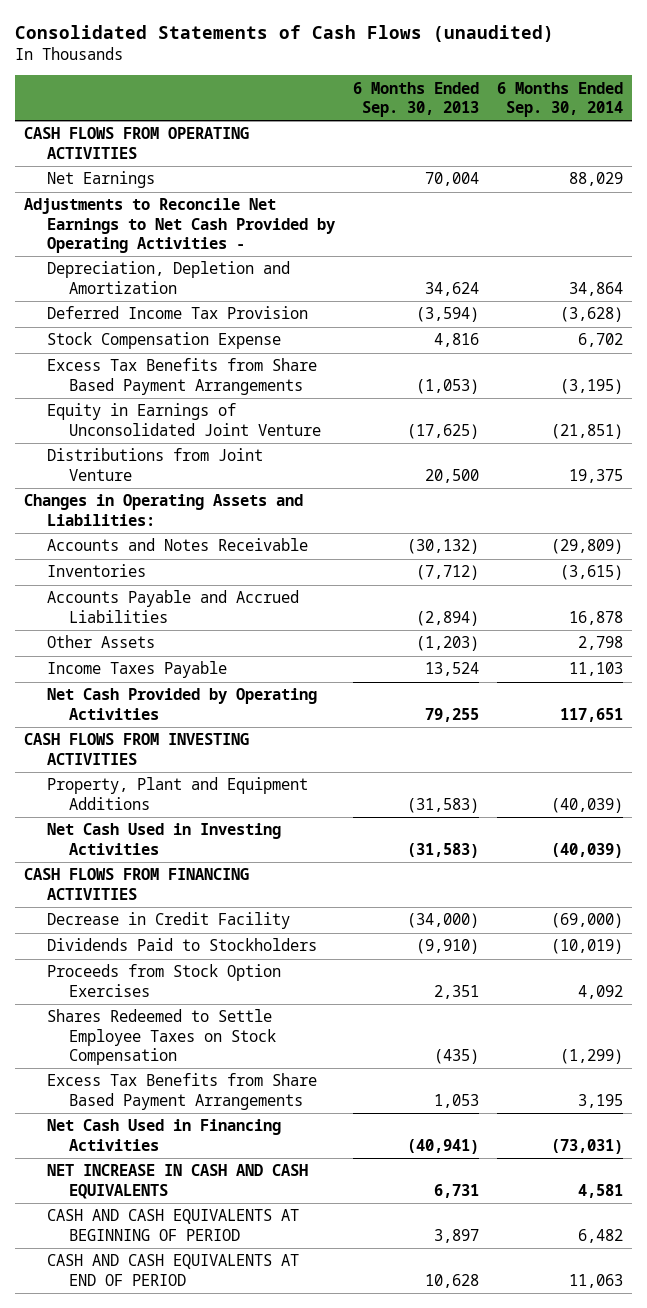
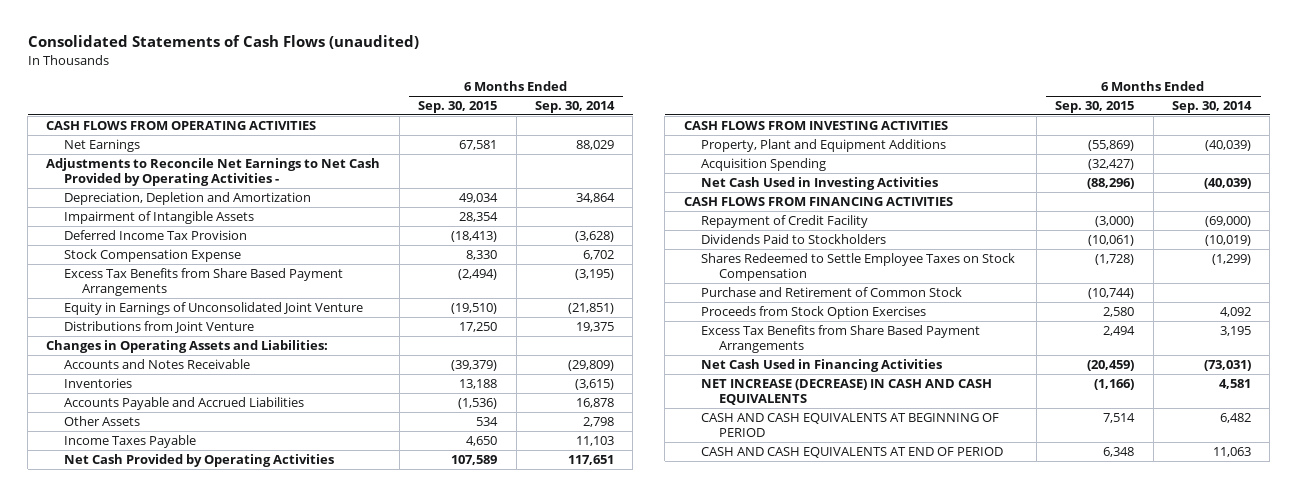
- | 6 Months Ended Sep. 30, 2013 | 6 Months Ended Sep. 30, 2014
+ | 6 Months Ended Sep. 30, 2015 | 6 Months Ended Sep. 30, 2014
+ Impairment of Intangible Assets | 28,354 |
+ Acquisition Spending | (32,427) |
- Decrease in Credit Facility | (34,000) | (69,000)
+ Repayment of Credit Facility | (3,000) | (69,000)
+ Purchase and Retirement of Common Stock | (10,744) |
moved down: Proceeds from Stock Option Exercises | 2,580 | 4,092
- NET INCREASE IN CASH AND CASH EQUIVALENTS | 6,731 | 4,581
+ NET INCREASE (DECREASE) IN CASH AND CASH EQUIVALENTS | (1,166) | 4,581

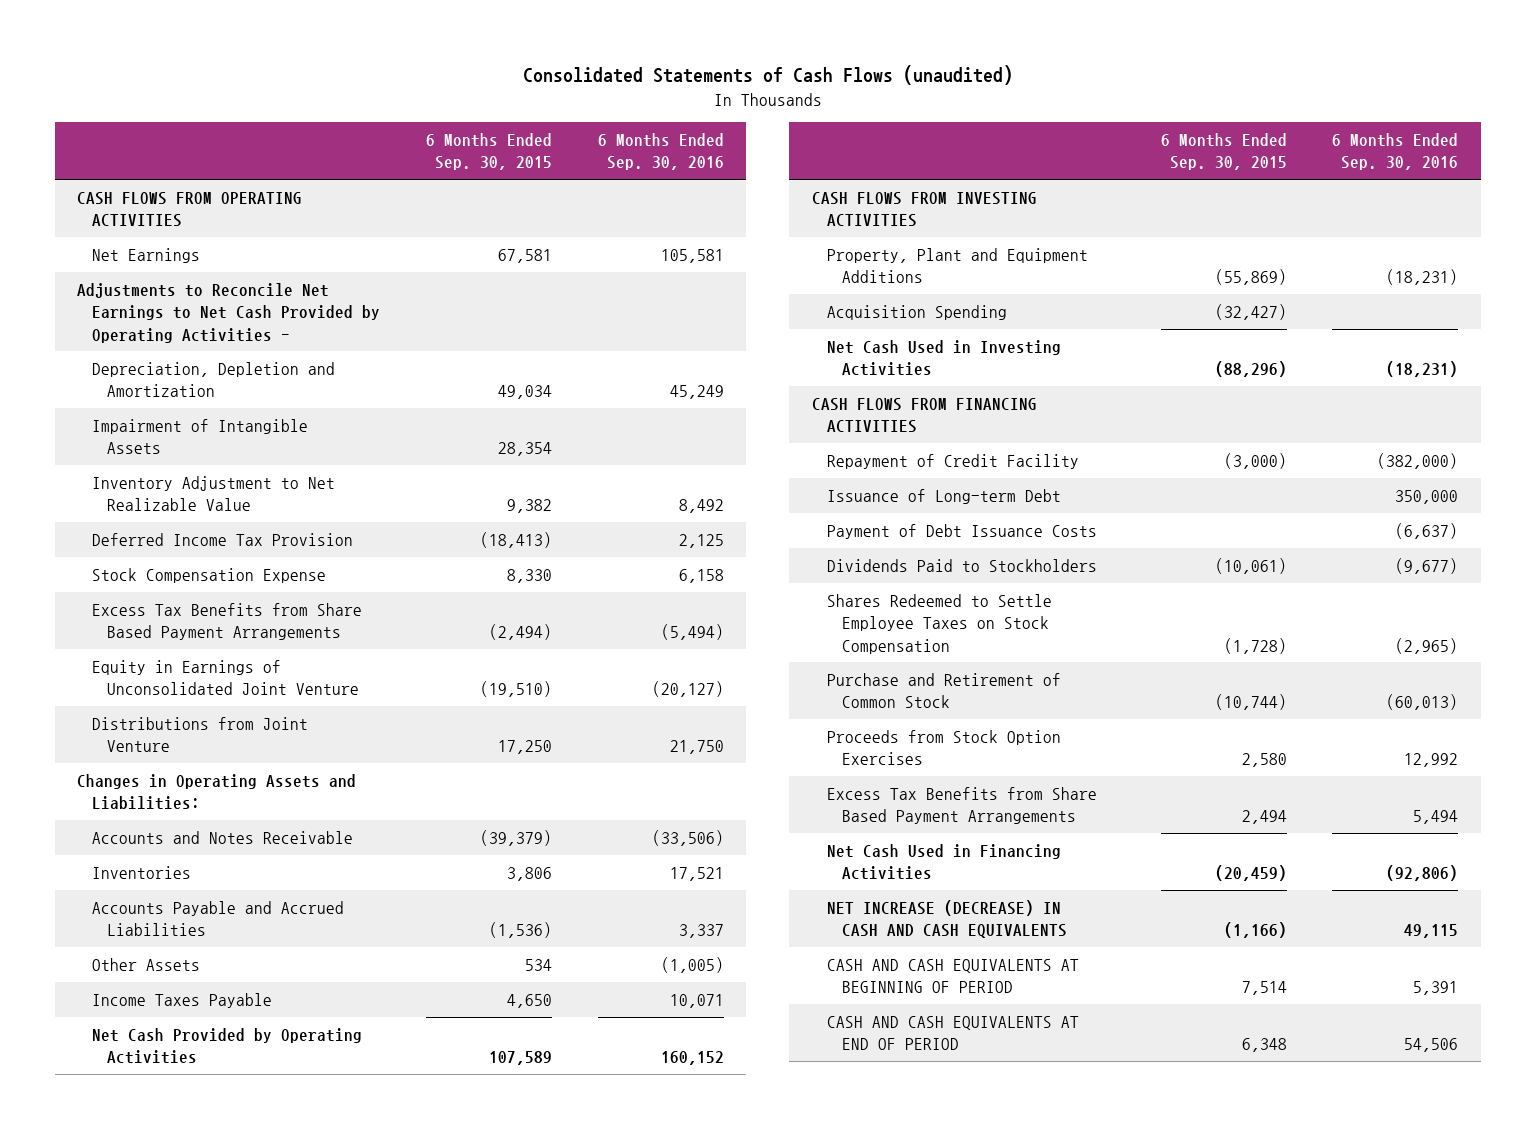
- | 6 Months Ended Sep. 30, 2015 | 6 Months Ended Sep. 30, 2014
+ | 6 Months Ended Sep. 30, 2015 | 6 Months Ended Sep. 30, 2016
+ Inventory Adjustment to Net Realizable Value | 9,382 | 8,492
- Inventories | 13,188 | (3,615)
+ Inventories | 3,806 | 17,521
+ Issuance of Long-term Debt | | 350,000
+ Payment of Debt Issuance Costs | | (6,637)

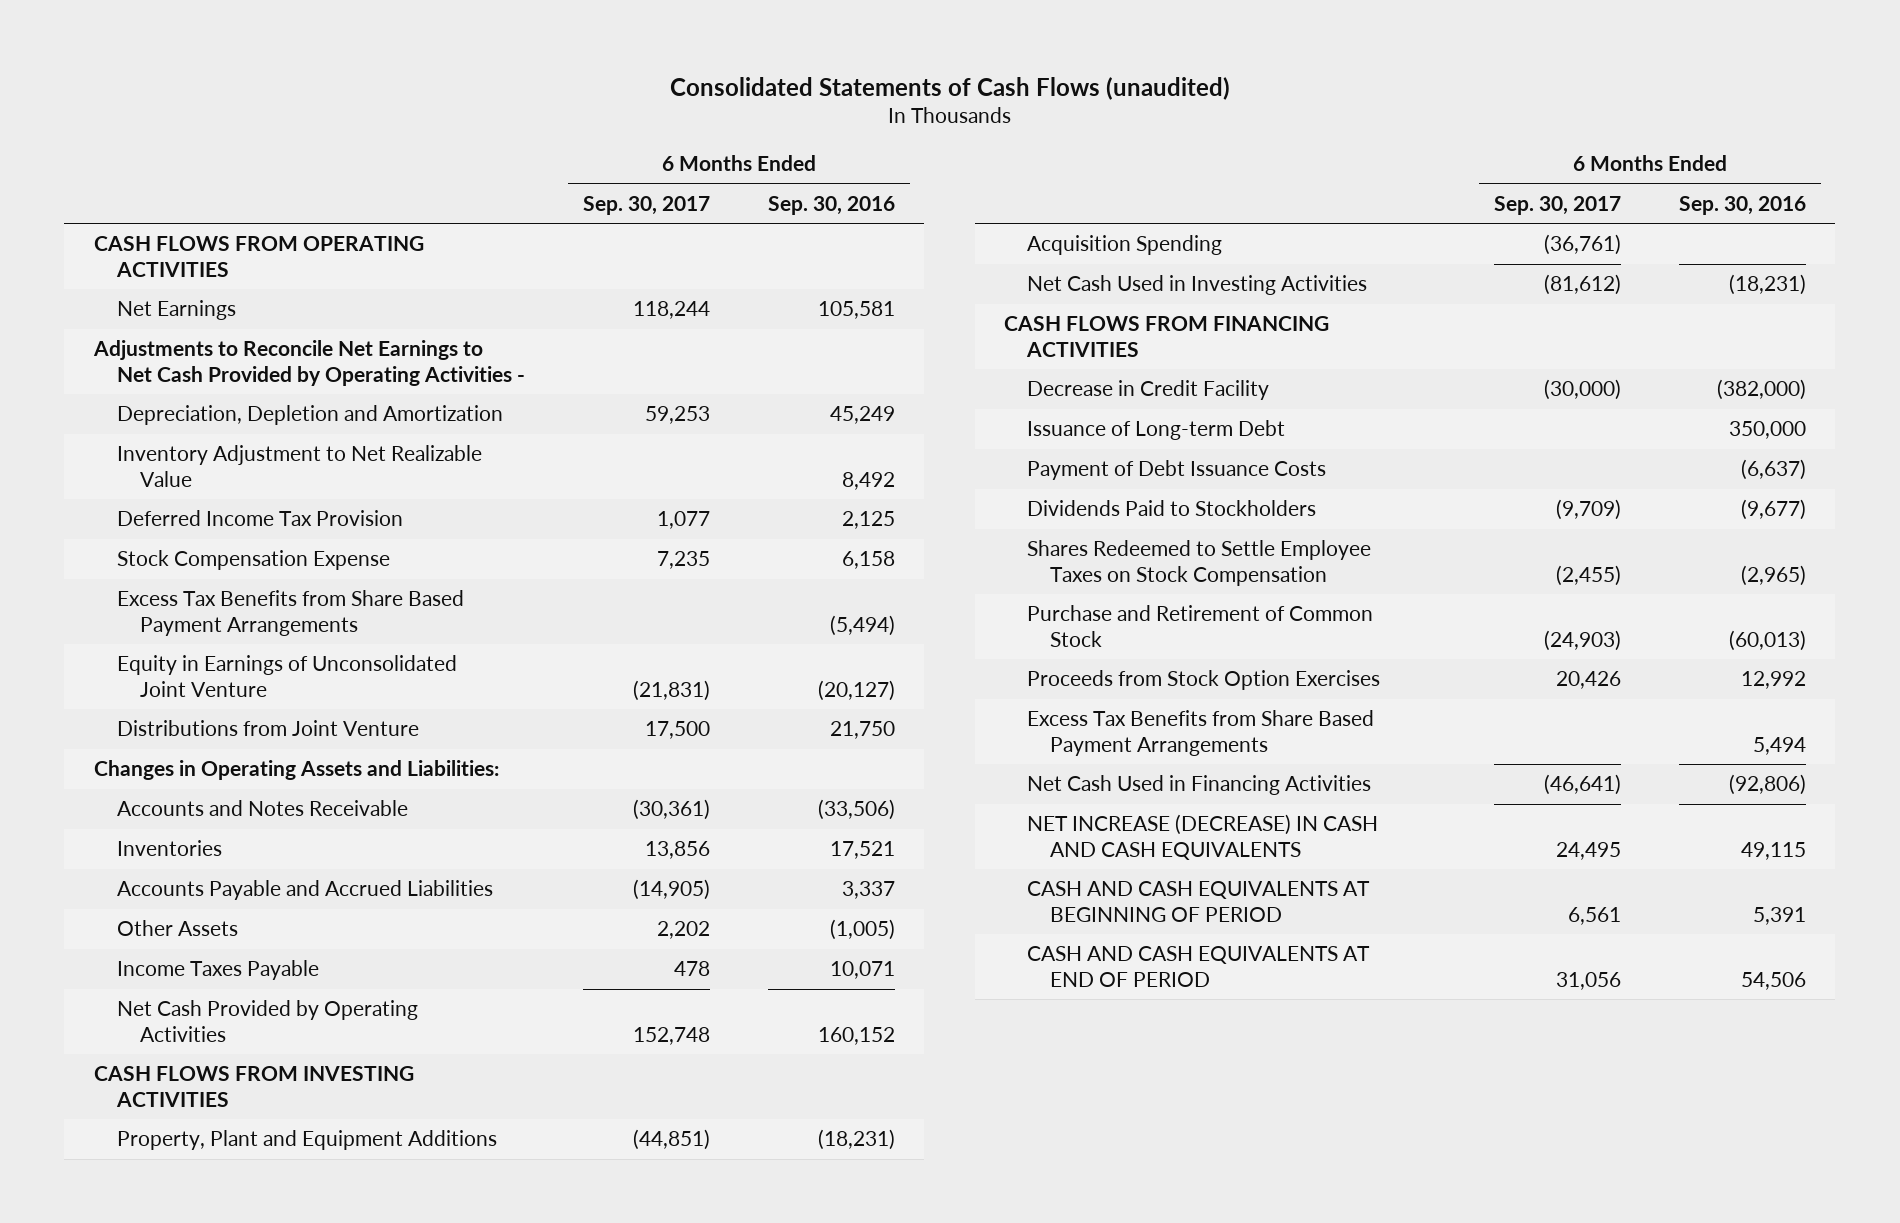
- | 6 Months Ended Sep. 30, 2015 | 6 Months Ended Sep. 30, 2016
+ | 6 Months Ended Sep. 30, 2017 | 6 Months Ended Sep. 30, 2016
- Impairment of Intangible Assets | 28,354 |
- Repayment of Credit Facility | (3,000) | (382,000)
+ Decrease in Credit Facility | (30,000) | (382,000)

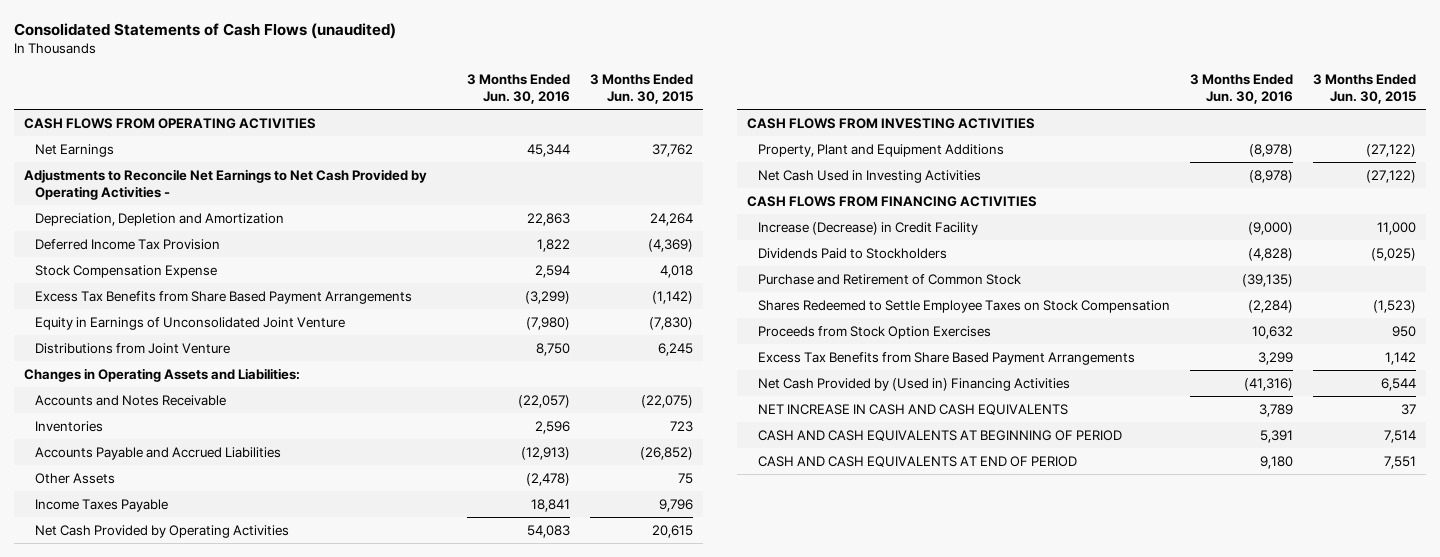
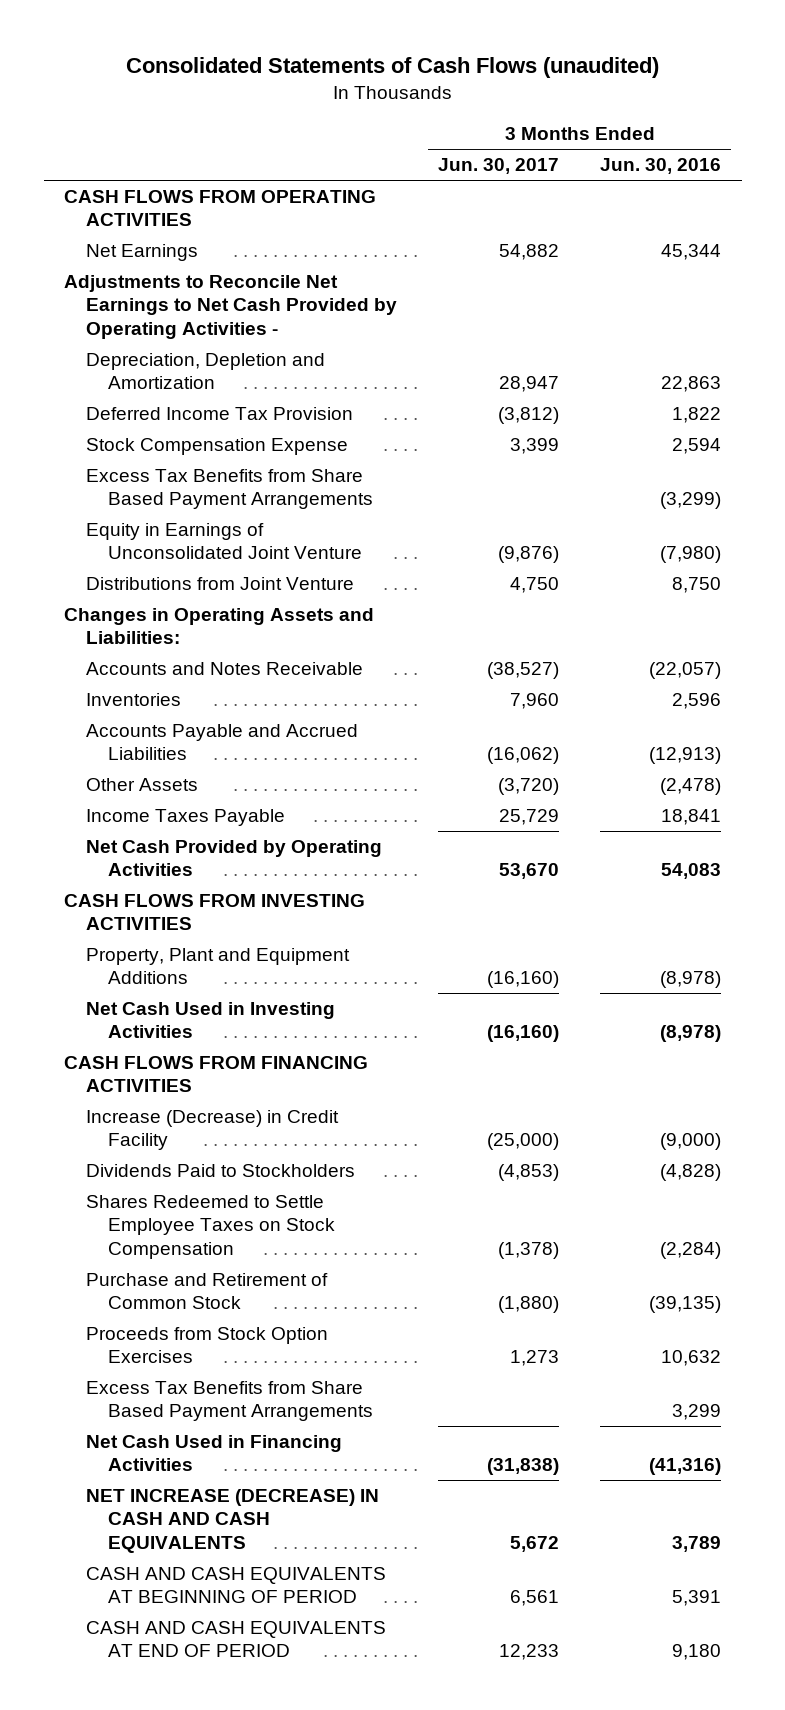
- | 3 Months Ended Jun. 30, 2016 | 3 Months Ended Jun. 30, 2015
+ | 3 Months Ended Jun. 30, 2017 | 3 Months Ended Jun. 30, 2016
moved down: Purchase and Retirement of Common Stock | (1,880) | (39,135)
- Net Cash Provided by (Used in) Financing Activities | (41,316) | 6,544
- NET INCREASE IN CASH AND CASH EQUIVALENTS | 3,789 | 37
+ Net Cash Used in Financing Activities | (31,838) | (41,316)
+ NET INCREASE (DECREASE) IN CASH AND CASH EQUIVALENTS | 5,672 | 3,789

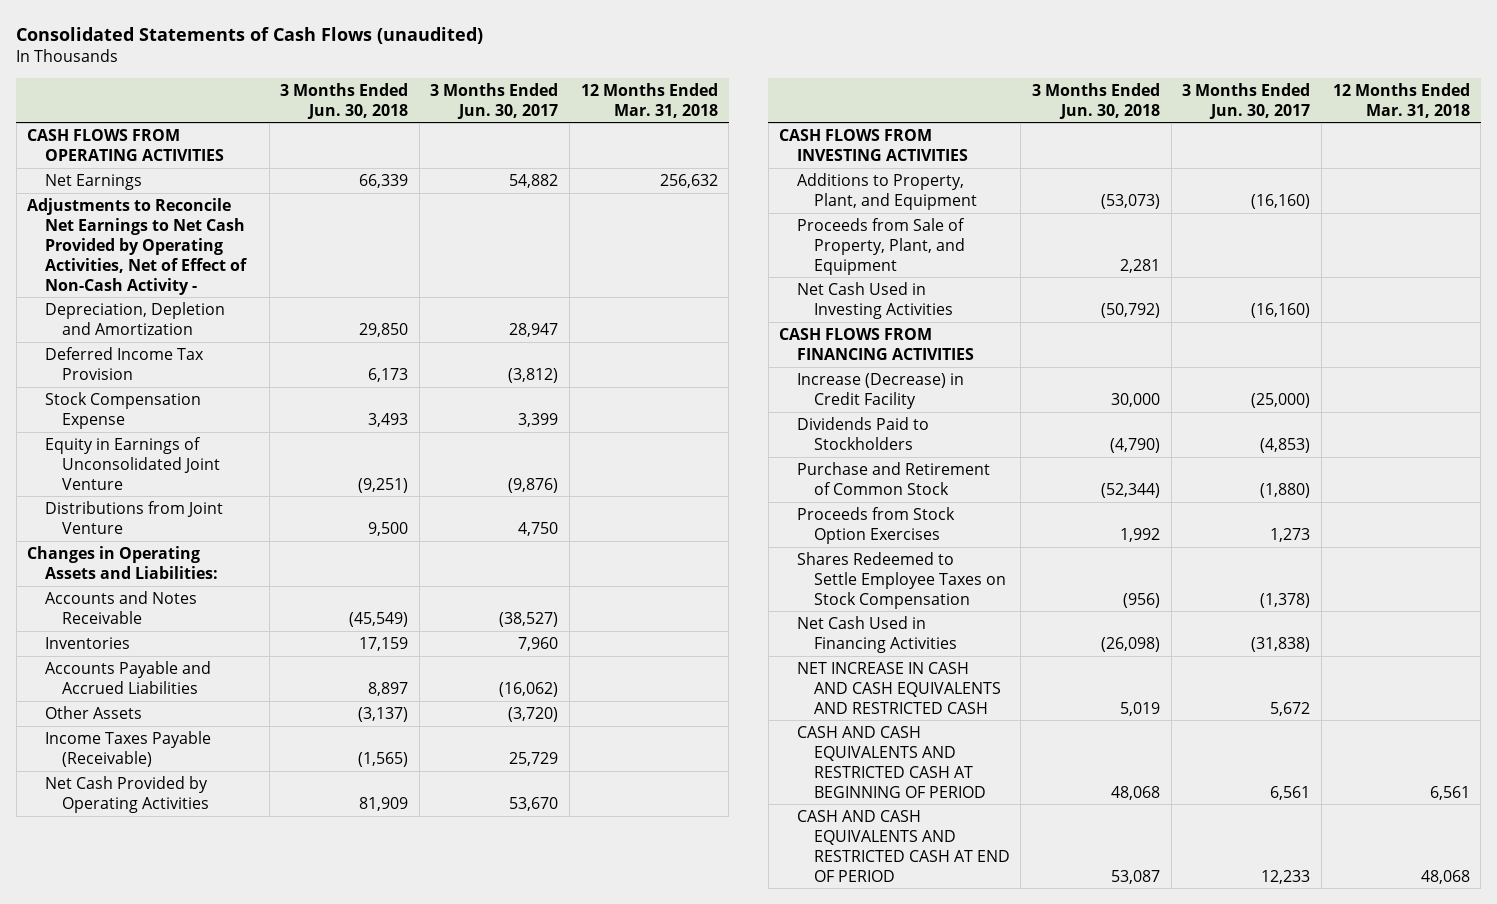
- | 3 Months Ended Jun. 30, 2017 | 3 Months Ended Jun. 30, 2016
+ | 3 Months Ended Jun. 30, 2018 | 3 Months Ended Jun. 30, 2017 | 12 Months Ended Mar. 31, 2018
- Adjustments to Reconcile Net Earnings to Net Cash Provided by Operating Activities -
+ Adjustments to Reconcile Net Earnings to Net Cash Provided by Operating Activities, Net of Effect of Non-Cash Activity -
- Excess Tax Benefits from Share Based Payment Arrangements | | (3,299)
- Income Taxes Payable | 25,729 | 18,841
+ Income Taxes Payable (Receivable) | (1,565) | 25,729 |
- Property, Plant and Equipment Additions | (16,160) | (8,978)
+ Additions to Property, Plant, and Equipment | (53,073) | (16,160) |
+ Proceeds from Sale of Property, Plant, and Equipment | 2,281 | |
- Excess Tax Benefits from Share Based Payment Arrangements | | 3,299
moved down: Shares Redeemed to Settle Employee Taxes on Stock Compensation | (956) | (1,378) |
- NET INCREASE (DECREASE) IN CASH AND CASH EQUIVALENTS | 5,672 | 3,789
- CASH AND CASH EQUIVALENTS AT BEGINNING OF PERIOD | 6,561 | 5,391
- CASH AND CASH EQUIVALENTS AT END OF PERIOD | 12,233 | 9,180
+ NET INCREASE IN CASH AND CASH EQUIVALENTS AND RESTRICTED CASH | 5,019 | 5,672 |
+ CASH AND CASH EQUIVALENTS AND RESTRICTED CASH AT BEGINNING OF PERIOD | 48,068 | 6,561 | 6,561
+ CASH AND CASH EQUIVALENTS AND RESTRICTED CASH AT END OF PERIOD | 53,087 | 12,233 | 48,068

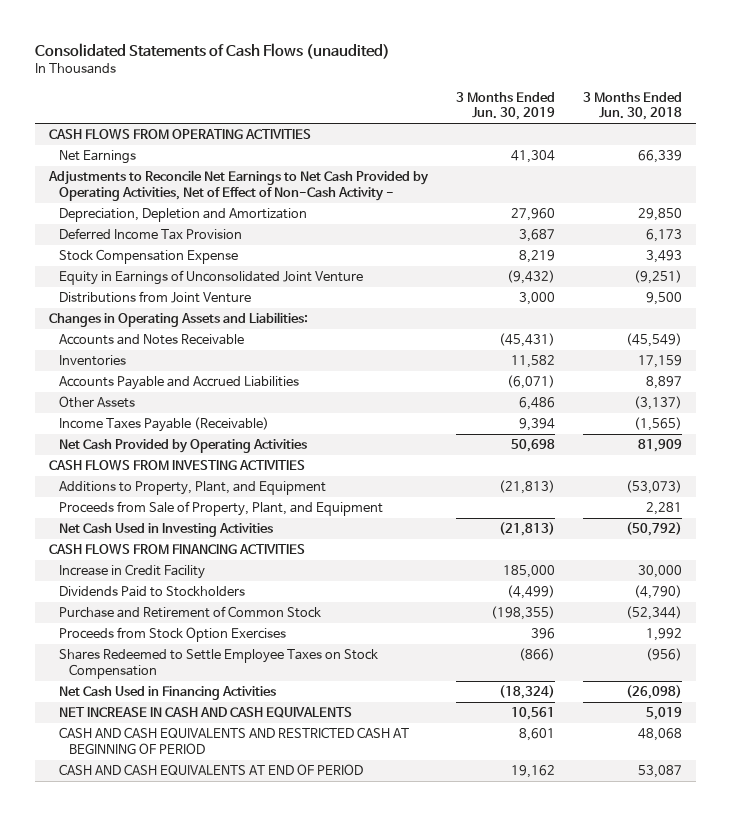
- | 3 Months Ended Jun. 30, 2018 | 3 Months Ended Jun. 30, 2017 | 12 Months Ended Mar. 31, 2018
+ | 3 Months Ended Jun. 30, 2019 | 3 Months Ended Jun. 30, 2018
- Increase (Decrease) in Credit Facility | 30,000 | (25,000) |
+ Increase in Credit Facility | 185,000 | 30,000
- NET INCREASE IN CASH AND CASH EQUIVALENTS AND RESTRICTED CASH | 5,019 | 5,672 |
+ NET INCREASE IN CASH AND CASH EQUIVALENTS | 10,561 | 5,019
- CASH AND CASH EQUIVALENTS AND RESTRICTED CASH AT END OF PERIOD | 53,087 | 12,233 | 48,068
+ CASH AND CASH EQUIVALENTS AT END OF PERIOD | 19,162 | 53,087

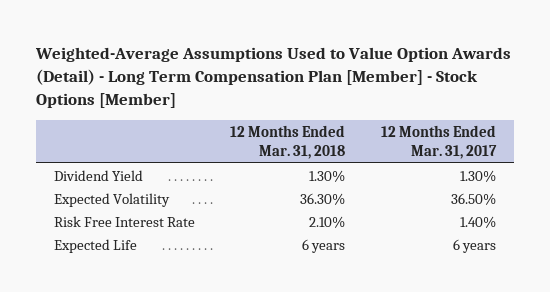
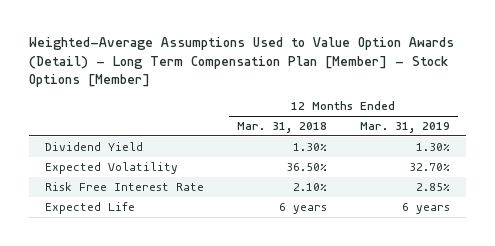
- | 12 Months Ended Mar. 31, 2018 | 12 Months Ended Mar. 31, 2017
+ | 12 Months Ended Mar. 31, 2018 | 12 Months Ended Mar. 31, 2019
- Expected Volatility | 36.30% | 36.50%
+ Expected Volatility | 36.50% | 32.70%

